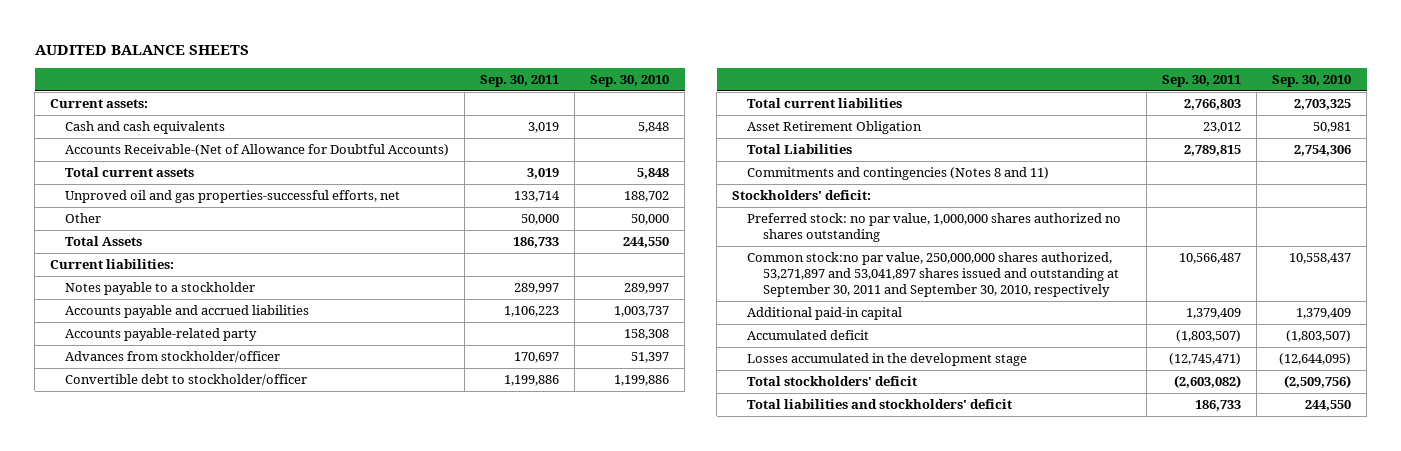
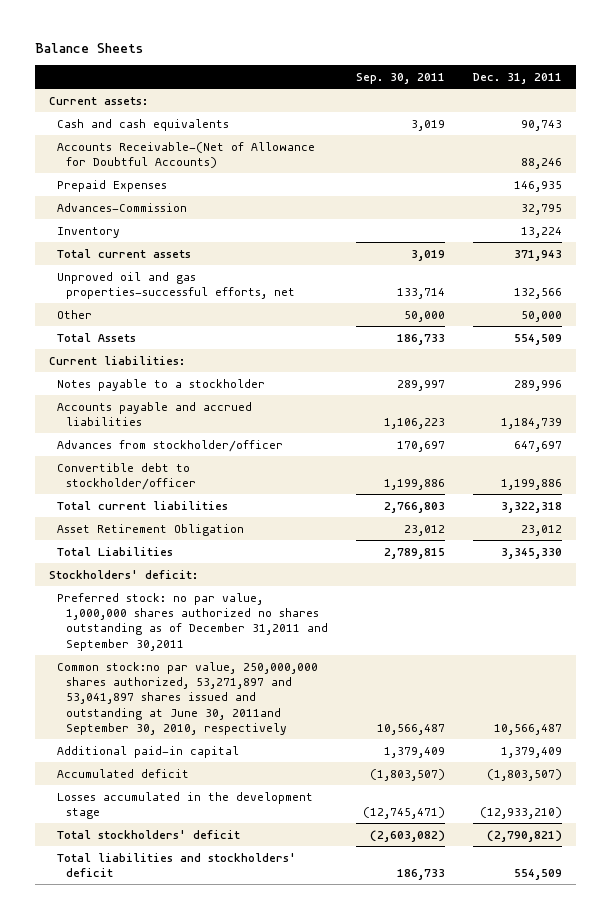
- AUDITED BALANCE SHEETS
+ Balance Sheets
- | Sep. 30, 2011 | Sep. 30, 2010
+ | Sep. 30, 2011 | Dec. 31, 2011
+ Prepaid Expenses | | 146,935
+ Advances-Commission | | 32,795
+ Inventory | | 13,224
- Accounts payable-related party | | 158,308
- Commitments and contingencies (Notes 8 and 11)
- Preferred stock: no par value, 1,000,000 shares authorized no shares outstanding
- Common stock:no par value, 250,000,000 shares authorized, 53,271,897 and 53,041,897 shares issued and outstanding at September 30, 2011 and September 30, 2010, respectively | 10,566,487 | 10,558,437
+ Preferred stock: no par value, 1,000,000 shares authorized no shares outstanding as of December 31,2011 and September 30,2011
+ Common stock:no par value, 250,000,000 shares authorized, 53,271,897 and 53,041,897 shares issued and outstanding at June 30, 2011and September 30, 2010, respectively | 10,566,487 | 10,566,487

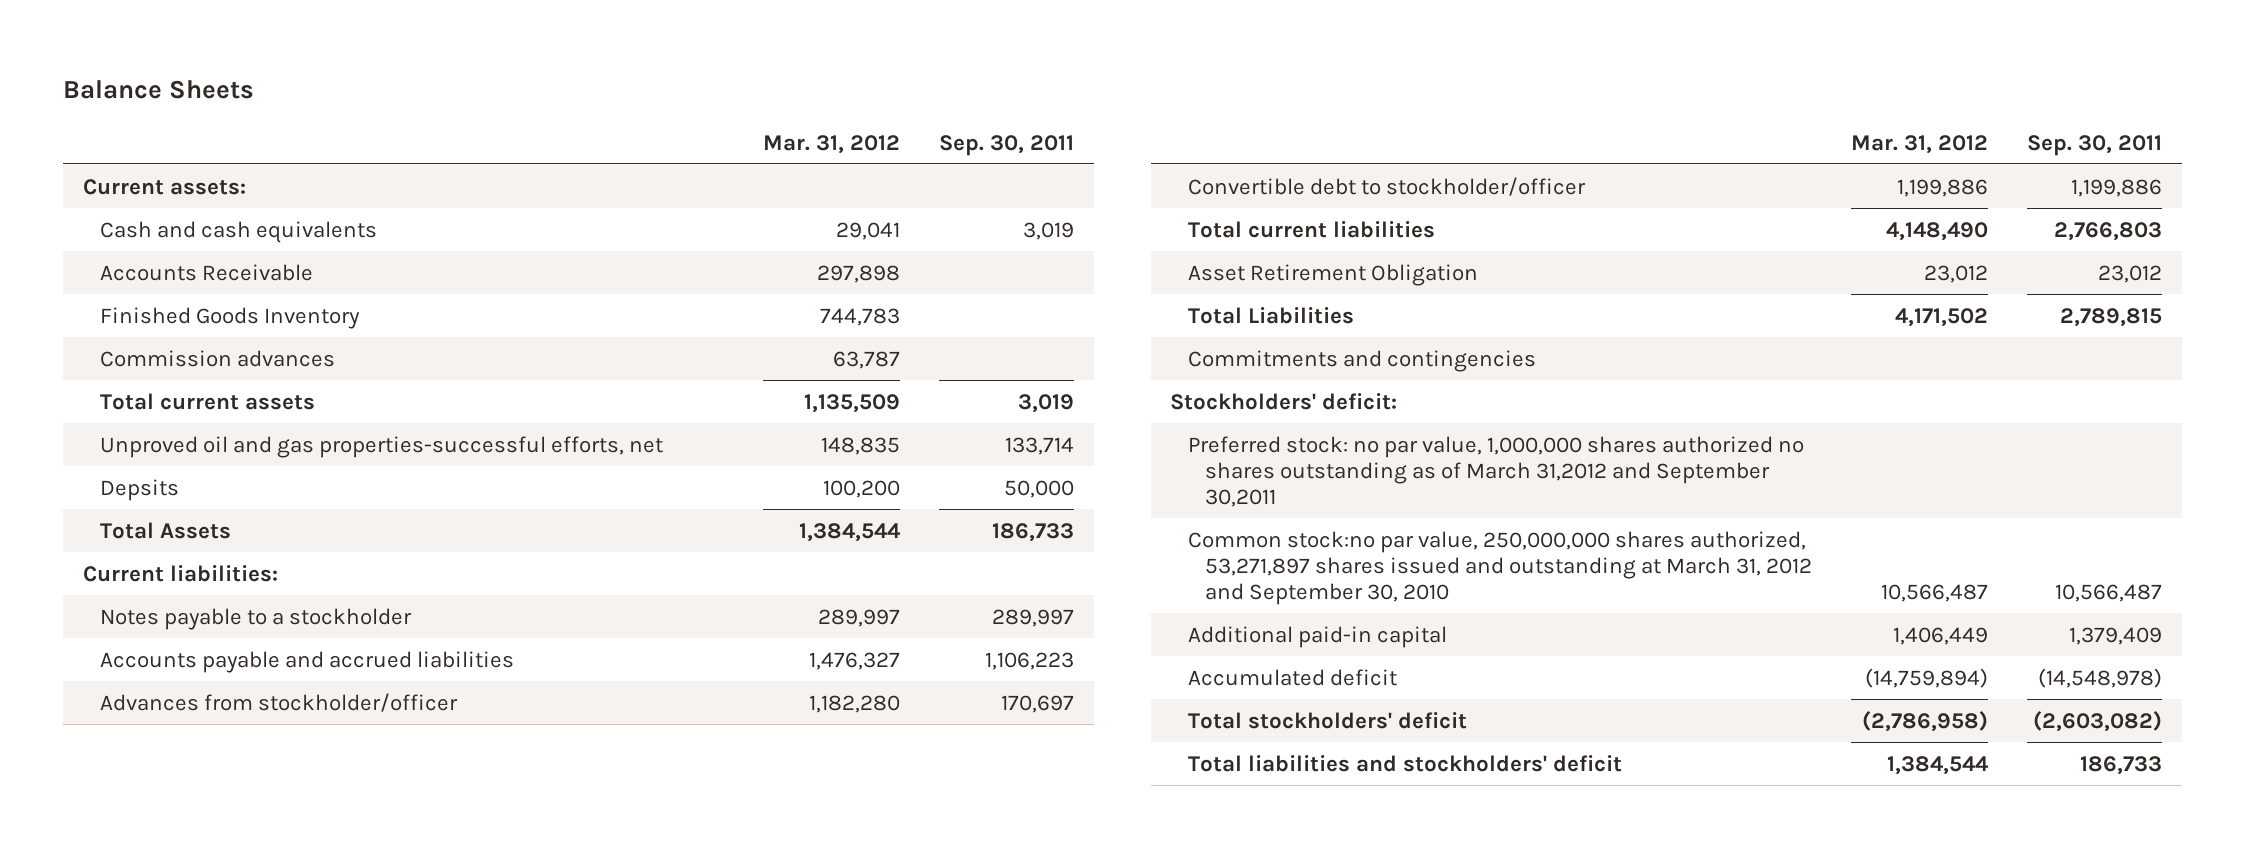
- | Sep. 30, 2011 | Dec. 31, 2011
+ | Mar. 31, 2012 | Sep. 30, 2011
- Accounts Receivable-(Net of Allowance for Doubtful Accounts) | | 88,246
- Prepaid Expenses | | 146,935
- Advances-Commission | | 32,795
- Inventory | | 13,224
+ Accounts Receivable | 297,898 |
+ Finished Goods Inventory | 744,783 |
+ Commission advances | 63,787 |
- Other | 50,000 | 50,000
+ Depsits | 100,200 | 50,000
+ Commitments and contingencies
- Preferred stock: no par value, 1,000,000 shares authorized no shares outstanding as of December 31,2011 and September 30,2011
- Common stock:no par value, 250,000,000 shares authorized, 53,271,897 and 53,041,897 shares issued and outstanding at June 30, 2011and September 30, 2010, respectively | 10,566,487 | 10,566,487
+ Preferred stock: no par value, 1,000,000 shares authorized no shares outstanding as of March 31,2012 and September 30,2011
+ Common stock:no par value, 250,000,000 shares authorized, 53,271,897 shares issued and outstanding at March 31, 2012 and September 30, 2010 | 10,566,487 | 10,566,487
- Accumulated deficit | (1,803,507) | (1,803,507)
- Losses accumulated in the development stage | (12,745,471) | (12,933,210)
+ Accumulated deficit | (14,759,894) | (14,548,978)

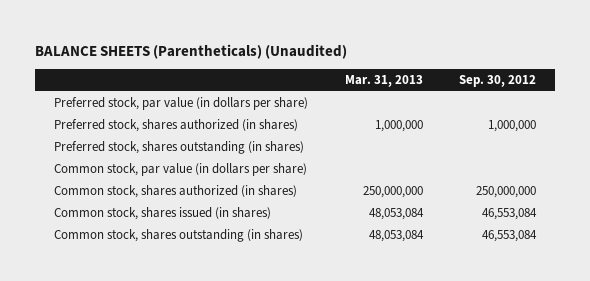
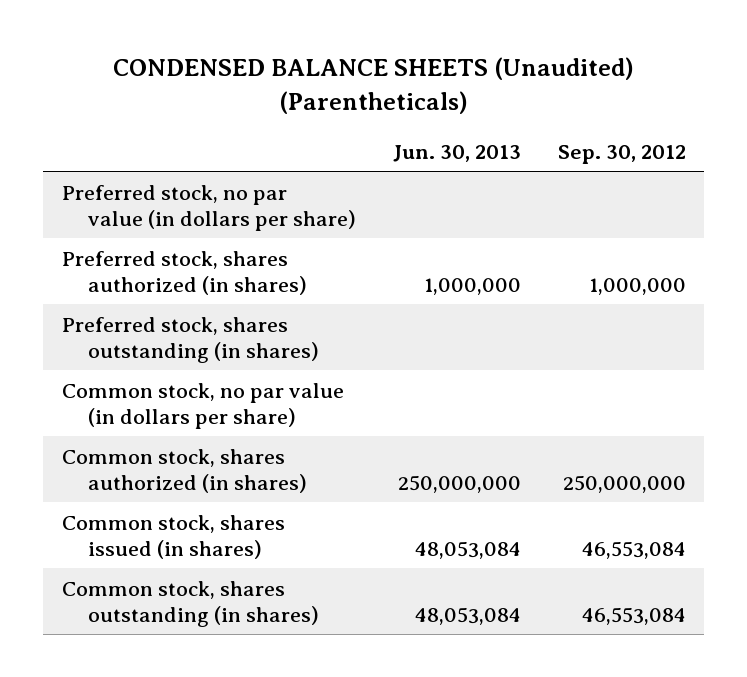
- BALANCE SHEETS (Parentheticals) (Unaudited)
+ CONDENSED BALANCE SHEETS (Unaudited) (Parentheticals)
- | Mar. 31, 2013 | Sep. 30, 2012
+ | Jun. 30, 2013 | Sep. 30, 2012
- Preferred stock, par value (in dollars per share)
+ Preferred stock, no par value (in dollars per share)
- Common stock, par value (in dollars per share)
+ Common stock, no par value (in dollars per share)

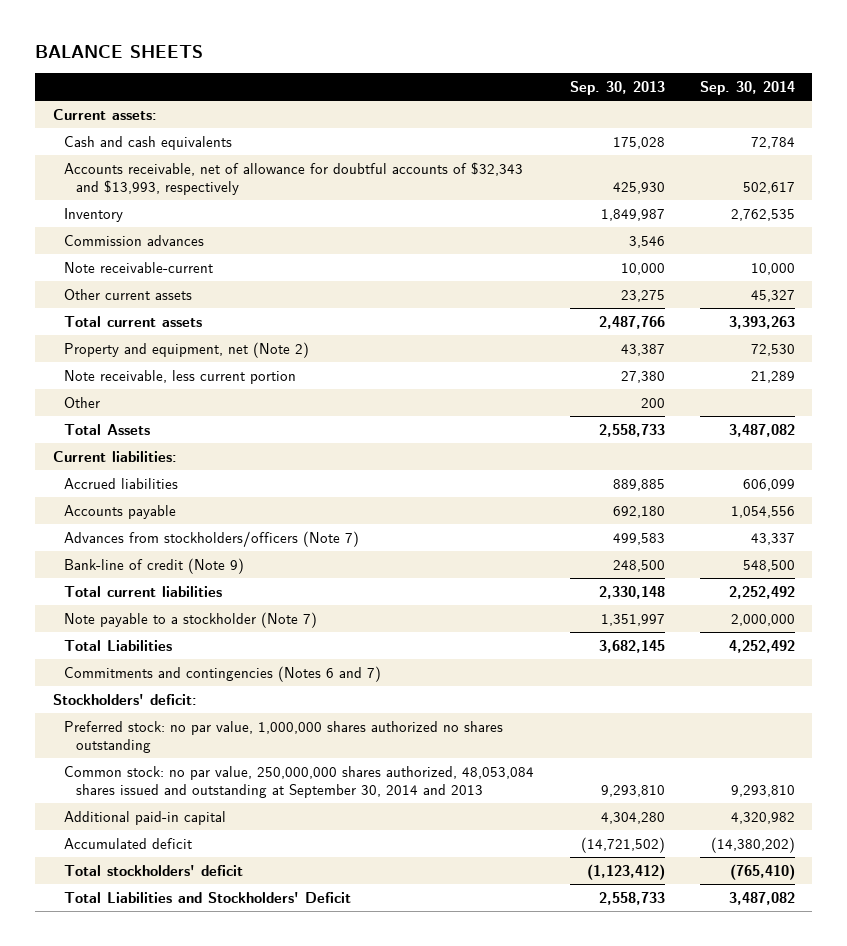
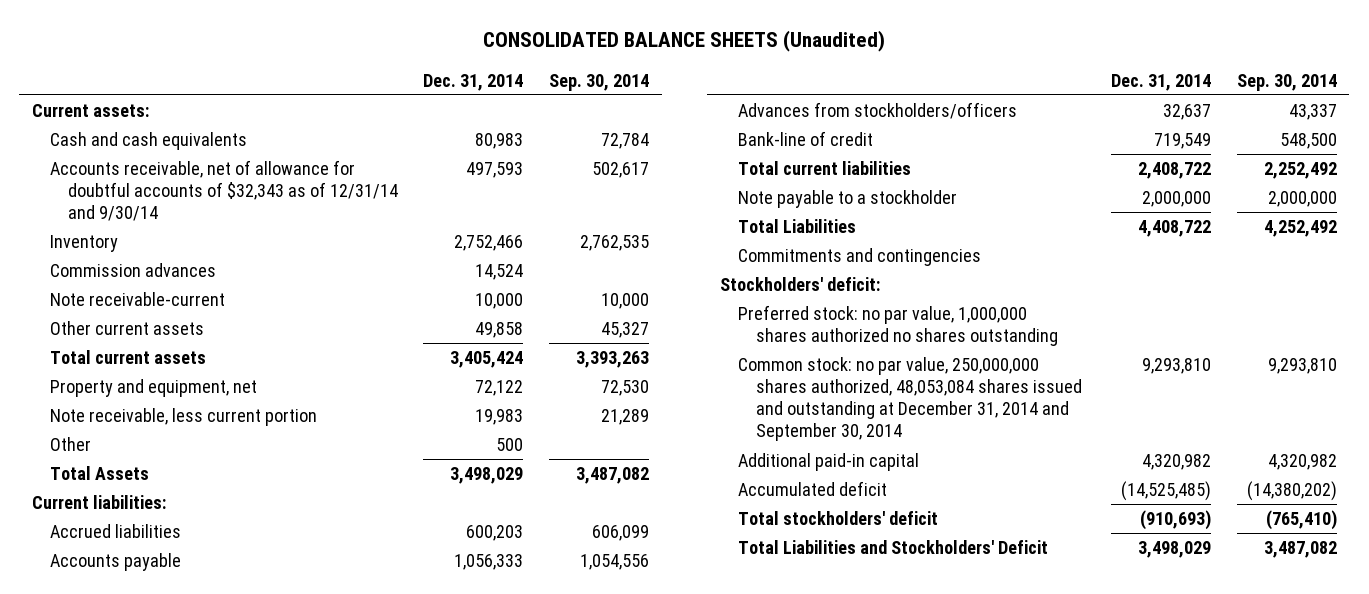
- BALANCE SHEETS
+ CONSOLIDATED BALANCE SHEETS (Unaudited)
- | Sep. 30, 2013 | Sep. 30, 2014
+ | Dec. 31, 2014 | Sep. 30, 2014
- Accounts receivable, net of allowance for doubtful accounts of $32,343 and $13,993, respectively | 425,930 | 502,617
+ Accounts receivable, net of allowance for doubtful accounts of $32,343 as of 12/31/14 and 9/30/14 | 497,593 | 502,617
- Property and equipment, net (Note 2) | 43,387 | 72,530
+ Property and equipment, net | 72,122 | 72,530
- Advances from stockholders/officers (Note 7) | 499,583 | 43,337
- Bank-line of credit (Note 9) | 248,500 | 548,500
+ Advances from stockholders/officers | 32,637 | 43,337
+ Bank-line of credit | 719,549 | 548,500
- Note payable to a stockholder (Note 7) | 1,351,997 | 2,000,000
+ Note payable to a stockholder | 2,000,000 | 2,000,000
- Commitments and contingencies (Notes 6 and 7)
+ Commitments and contingencies
- Common stock: no par value, 250,000,000 shares authorized, 48,053,084 shares issued and outstanding at September 30, 2014 and 2013 | 9,293,810 | 9,293,810
+ Common stock: no par value, 250,000,000 shares authorized, 48,053,084 shares issued and outstanding at December 31, 2014 and September 30, 2014 | 9,293,810 | 9,293,810

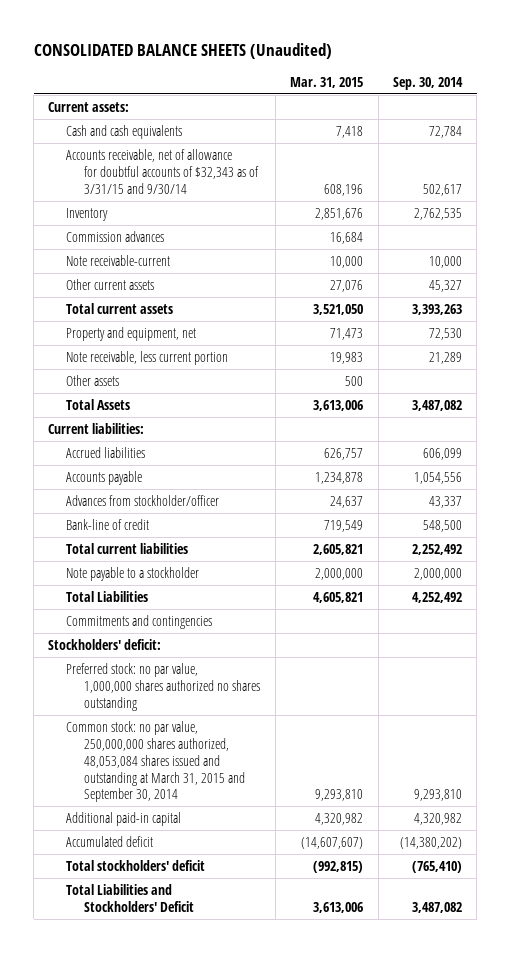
- | Dec. 31, 2014 | Sep. 30, 2014
+ | Mar. 31, 2015 | Sep. 30, 2014
- Accounts receivable, net of allowance for doubtful accounts of $32,343 as of 12/31/14 and 9/30/14 | 497,593 | 502,617
+ Accounts receivable, net of allowance for doubtful accounts of $32,343 as of 3/31/15 and 9/30/14 | 608,196 | 502,617
- Other | 500 |
+ Other assets | 500 |
- Advances from stockholders/officers | 32,637 | 43,337
+ Advances from stockholder/officer | 24,637 | 43,337
- Common stock: no par value, 250,000,000 shares authorized, 48,053,084 shares issued and outstanding at December 31, 2014 and September 30, 2014 | 9,293,810 | 9,293,810
+ Common stock: no par value, 250,000,000 shares authorized, 48,053,084 shares issued and outstanding at March 31, 2015 and September 30, 2014 | 9,293,810 | 9,293,810

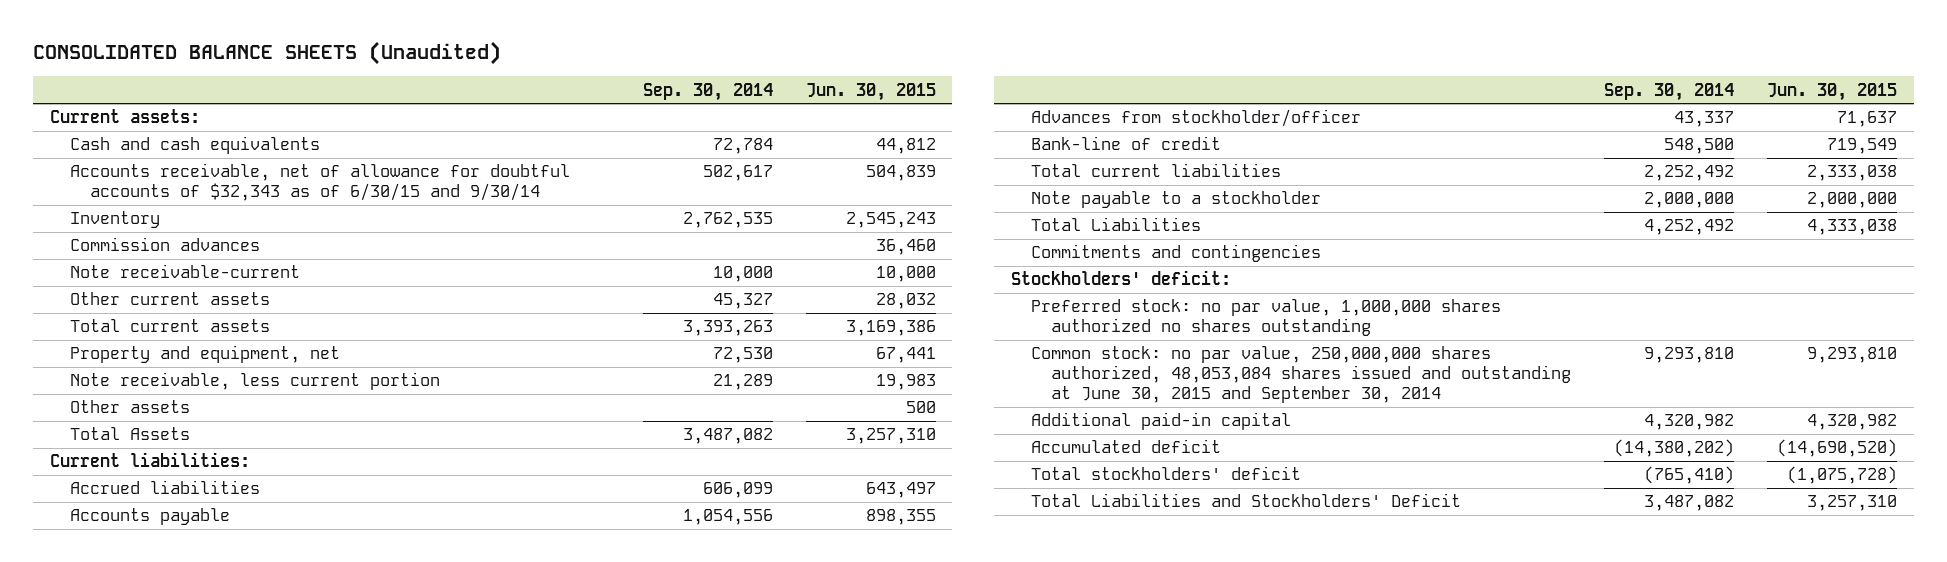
- | Mar. 31, 2015 | Sep. 30, 2014
+ | Sep. 30, 2014 | Jun. 30, 2015
- Accounts receivable, net of allowance for doubtful accounts of $32,343 as of 3/31/15 and 9/30/14 | 608,196 | 502,617
+ Accounts receivable, net of allowance for doubtful accounts of $32,343 as of 6/30/15 and 9/30/14 | 502,617 | 504,839
- Common stock: no par value, 250,000,000 shares authorized, 48,053,084 shares issued and outstanding at March 31, 2015 and September 30, 2014 | 9,293,810 | 9,293,810
+ Common stock: no par value, 250,000,000 shares authorized, 48,053,084 shares issued and outstanding at June 30, 2015 and September 30, 2014 | 9,293,810 | 9,293,810

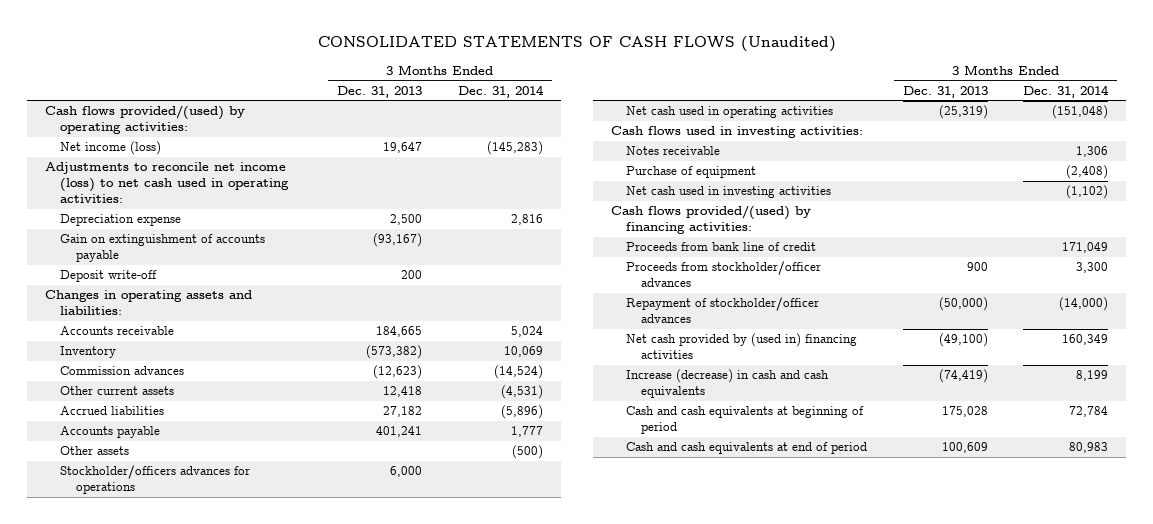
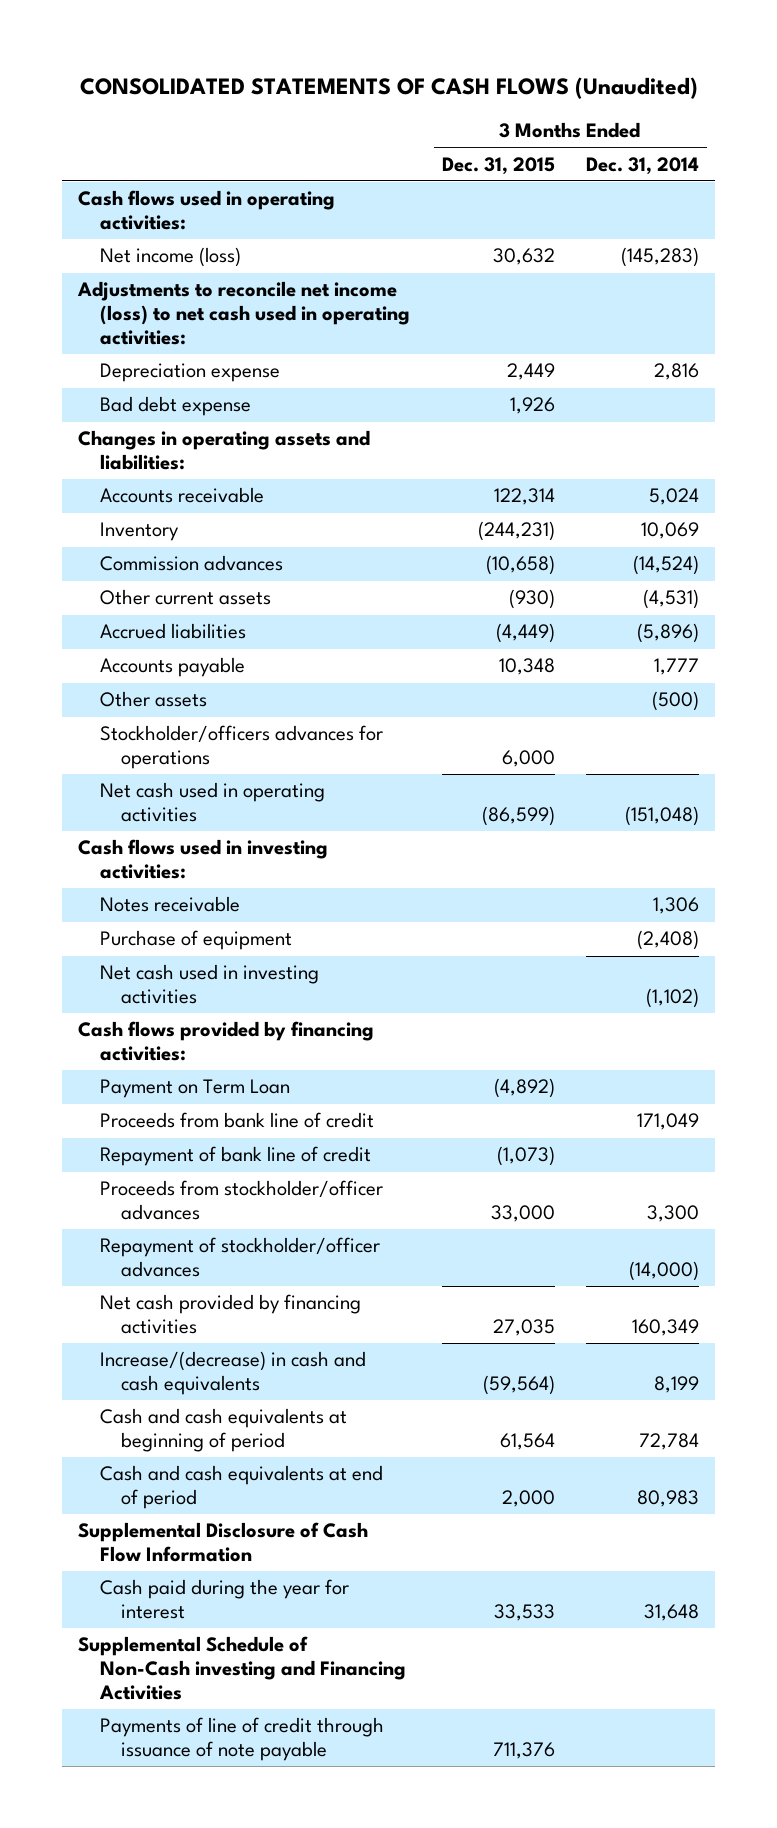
- | 3 Months Ended Dec. 31, 2013 | 3 Months Ended Dec. 31, 2014
+ | 3 Months Ended Dec. 31, 2015 | 3 Months Ended Dec. 31, 2014
- Cash flows provided/(used) by operating activities:
+ Cash flows used in operating activities:
- Gain on extinguishment of accounts payable | (93,167) |
- Deposit write-off | 200 |
+ Bad debt expense | 1,926 |
- Cash flows provided/(used) by financing activities:
+ Cash flows provided by financing activities:
+ Payment on Term Loan | (4,892) |
+ Repayment of bank line of credit | (1,073) |
- Net cash provided by (used in) financing activities | (49,100) | 160,349
- Increase (decrease) in cash and cash equivalents | (74,419) | 8,199
+ Net cash provided by financing activities | 27,035 | 160,349
+ Increase/(decrease) in cash and cash equivalents | (59,564) | 8,199
+ Supplemental Disclosure of Cash Flow Information
+ Cash paid during the year for interest | 33,533 | 31,648
+ Supplemental Schedule of Non-Cash investing and Financing Activities
+ Payments of line of credit through issuance of note payable | 711,376 |

